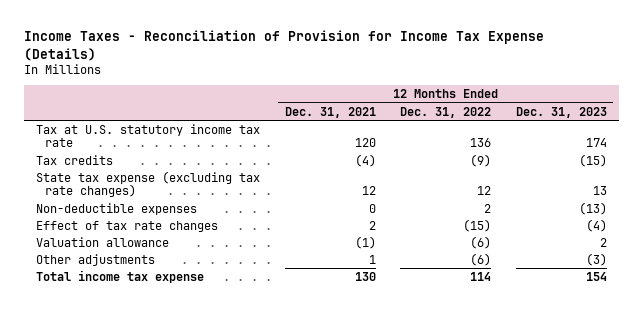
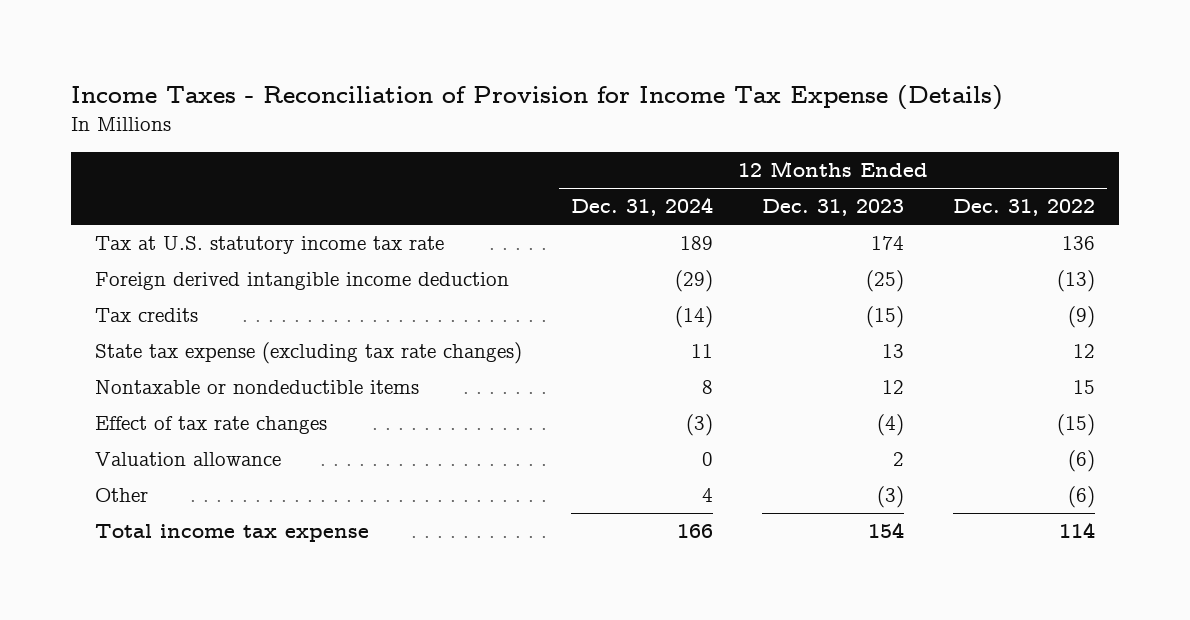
- | 12 Months Ended Dec. 31, 2021 | 12 Months Ended Dec. 31, 2022 | 12 Months Ended Dec. 31, 2023
+ | 12 Months Ended Dec. 31, 2024 | 12 Months Ended Dec. 31, 2023 | 12 Months Ended Dec. 31, 2022
+ Foreign derived intangible income deduction | (29) | (25) | (13)
- Non-deductible expenses | 0 | 2 | (13)
+ Nontaxable or nondeductible items | 8 | 12 | 15
- Other adjustments | 1 | (6) | (3)
+ Other | 4 | (3) | (6)

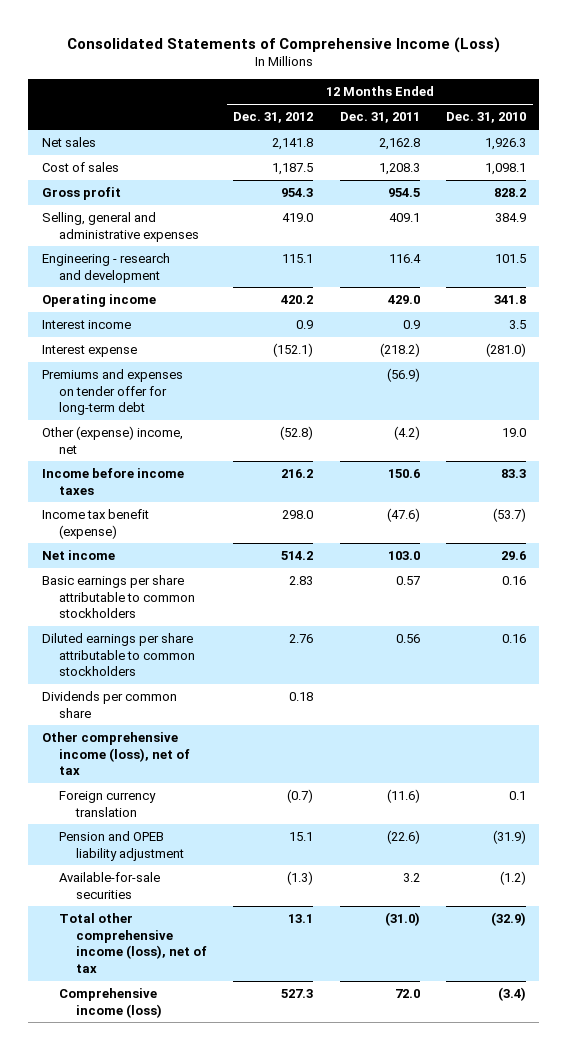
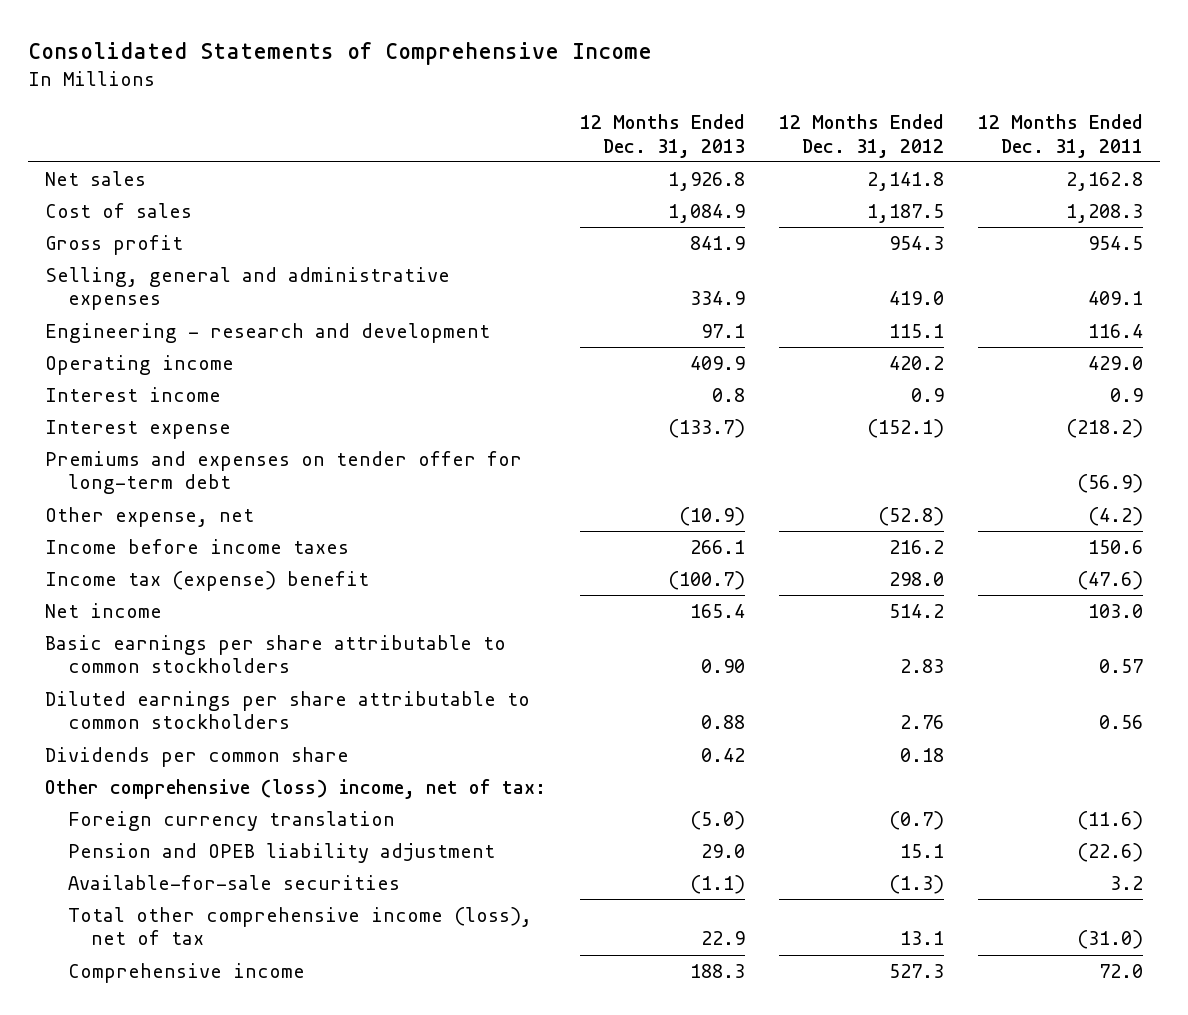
- Consolidated Statements of Comprehensive Income (Loss)
+ Consolidated Statements of Comprehensive Income
- | 12 Months Ended Dec. 31, 2012 | 12 Months Ended Dec. 31, 2011 | 12 Months Ended Dec. 31, 2010
+ | 12 Months Ended Dec. 31, 2013 | 12 Months Ended Dec. 31, 2012 | 12 Months Ended Dec. 31, 2011
- Other (expense) income, net | (52.8) | (4.2) | 19.0
+ Other expense, net | (10.9) | (52.8) | (4.2)
- Income tax benefit (expense) | 298.0 | (47.6) | (53.7)
+ Income tax (expense) benefit | (100.7) | 298.0 | (47.6)
- Other comprehensive income (loss), net of tax
+ Other comprehensive (loss) income, net of tax:
- Comprehensive income (loss) | 527.3 | 72.0 | (3.4)
+ Comprehensive income | 188.3 | 527.3 | 72.0

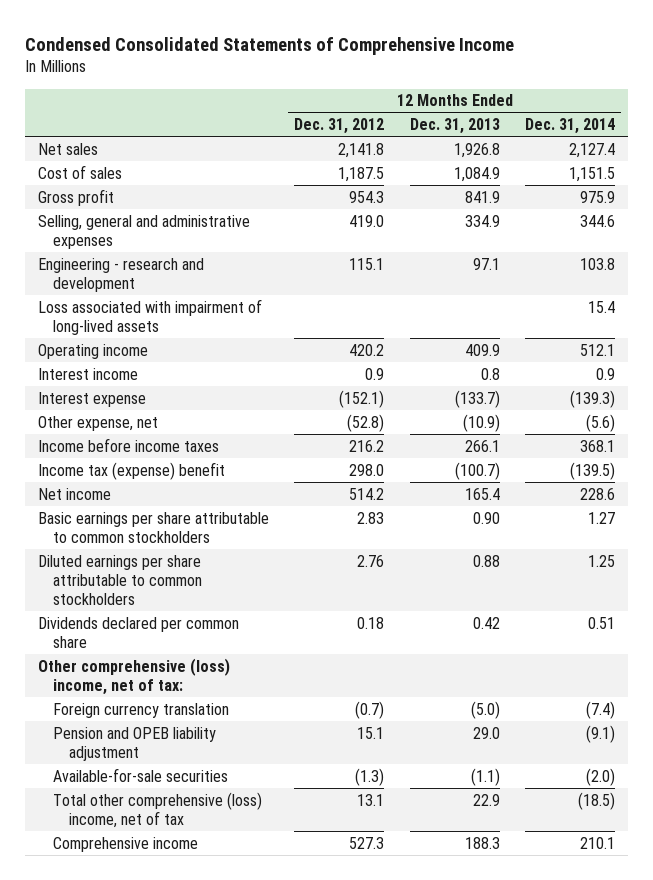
- Consolidated Statements of Comprehensive Income
+ Condensed Consolidated Statements of Comprehensive Income
- | 12 Months Ended Dec. 31, 2013 | 12 Months Ended Dec. 31, 2012 | 12 Months Ended Dec. 31, 2011
+ | 12 Months Ended Dec. 31, 2012 | 12 Months Ended Dec. 31, 2013 | 12 Months Ended Dec. 31, 2014
+ Loss associated with impairment of long-lived assets | | | 15.4
- Premiums and expenses on tender offer for long-term debt | | | (56.9)
- Dividends per common share | 0.42 | 0.18 |
+ Dividends declared per common share | 0.18 | 0.42 | 0.51
- Total other comprehensive income (loss), net of tax | 22.9 | 13.1 | (31.0)
+ Total other comprehensive (loss) income, net of tax | 13.1 | 22.9 | (18.5)

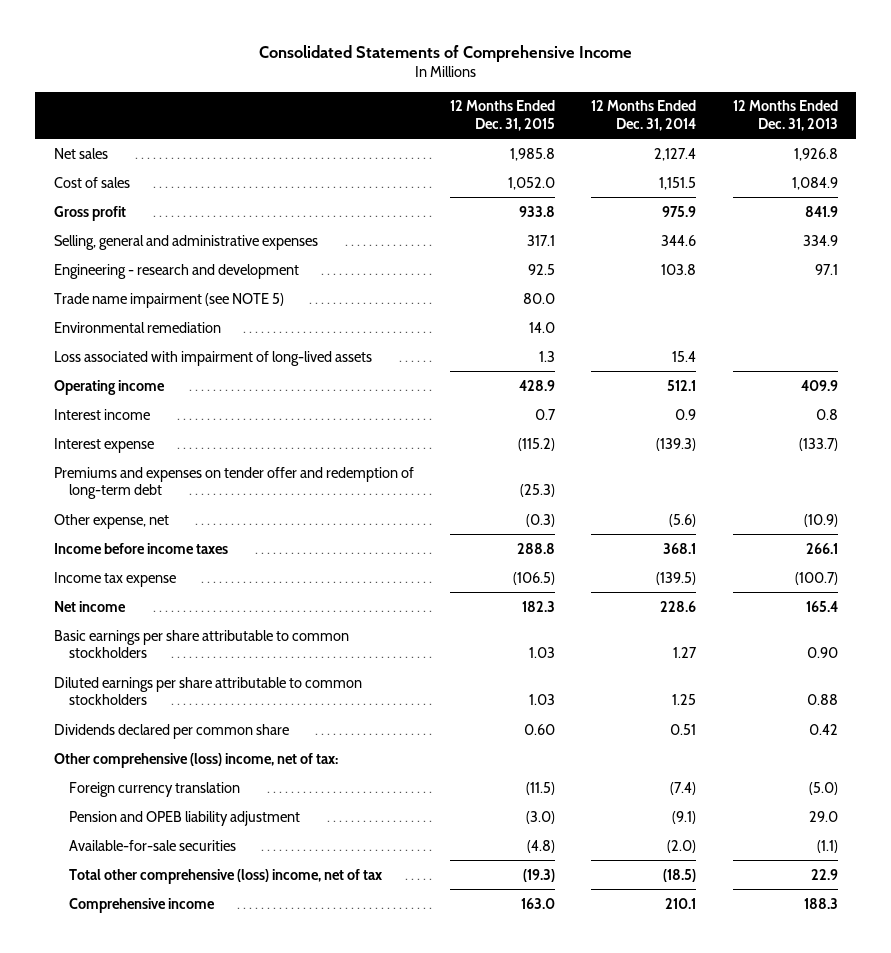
- Condensed Consolidated Statements of Comprehensive Income
+ Consolidated Statements of Comprehensive Income
- | 12 Months Ended Dec. 31, 2012 | 12 Months Ended Dec. 31, 2013 | 12 Months Ended Dec. 31, 2014
+ | 12 Months Ended Dec. 31, 2015 | 12 Months Ended Dec. 31, 2014 | 12 Months Ended Dec. 31, 2013
+ Trade name impairment (see NOTE 5) | 80.0 | |
+ Environmental remediation | 14.0 | |
+ Premiums and expenses on tender offer and redemption of long-term debt | (25.3) | |
- Income tax (expense) benefit | 298.0 | (100.7) | (139.5)
+ Income tax expense | (106.5) | (139.5) | (100.7)

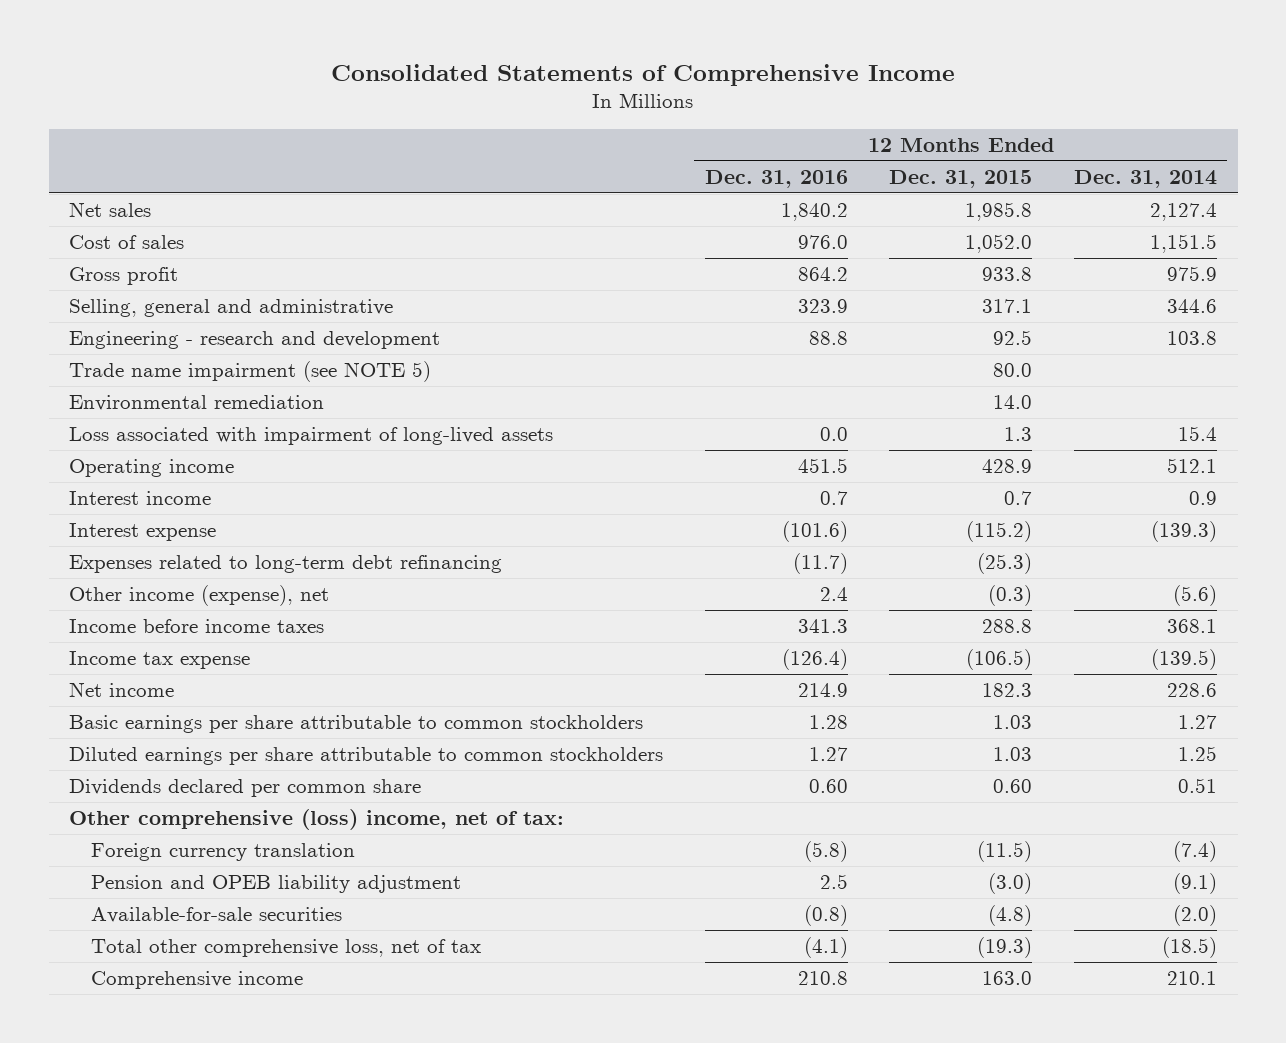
- | 12 Months Ended Dec. 31, 2015 | 12 Months Ended Dec. 31, 2014 | 12 Months Ended Dec. 31, 2013
+ | 12 Months Ended Dec. 31, 2016 | 12 Months Ended Dec. 31, 2015 | 12 Months Ended Dec. 31, 2014
- Selling, general and administrative expenses | 317.1 | 344.6 | 334.9
+ Selling, general and administrative | 323.9 | 317.1 | 344.6
- Premiums and expenses on tender offer and redemption of long-term debt | (25.3) | |
- Other expense, net | (0.3) | (5.6) | (10.9)
+ Expenses related to long-term debt refinancing | (11.7) | (25.3) |
+ Other income (expense), net | 2.4 | (0.3) | (5.6)
- Total other comprehensive (loss) income, net of tax | (19.3) | (18.5) | 22.9
+ Total other comprehensive loss, net of tax | (4.1) | (19.3) | (18.5)

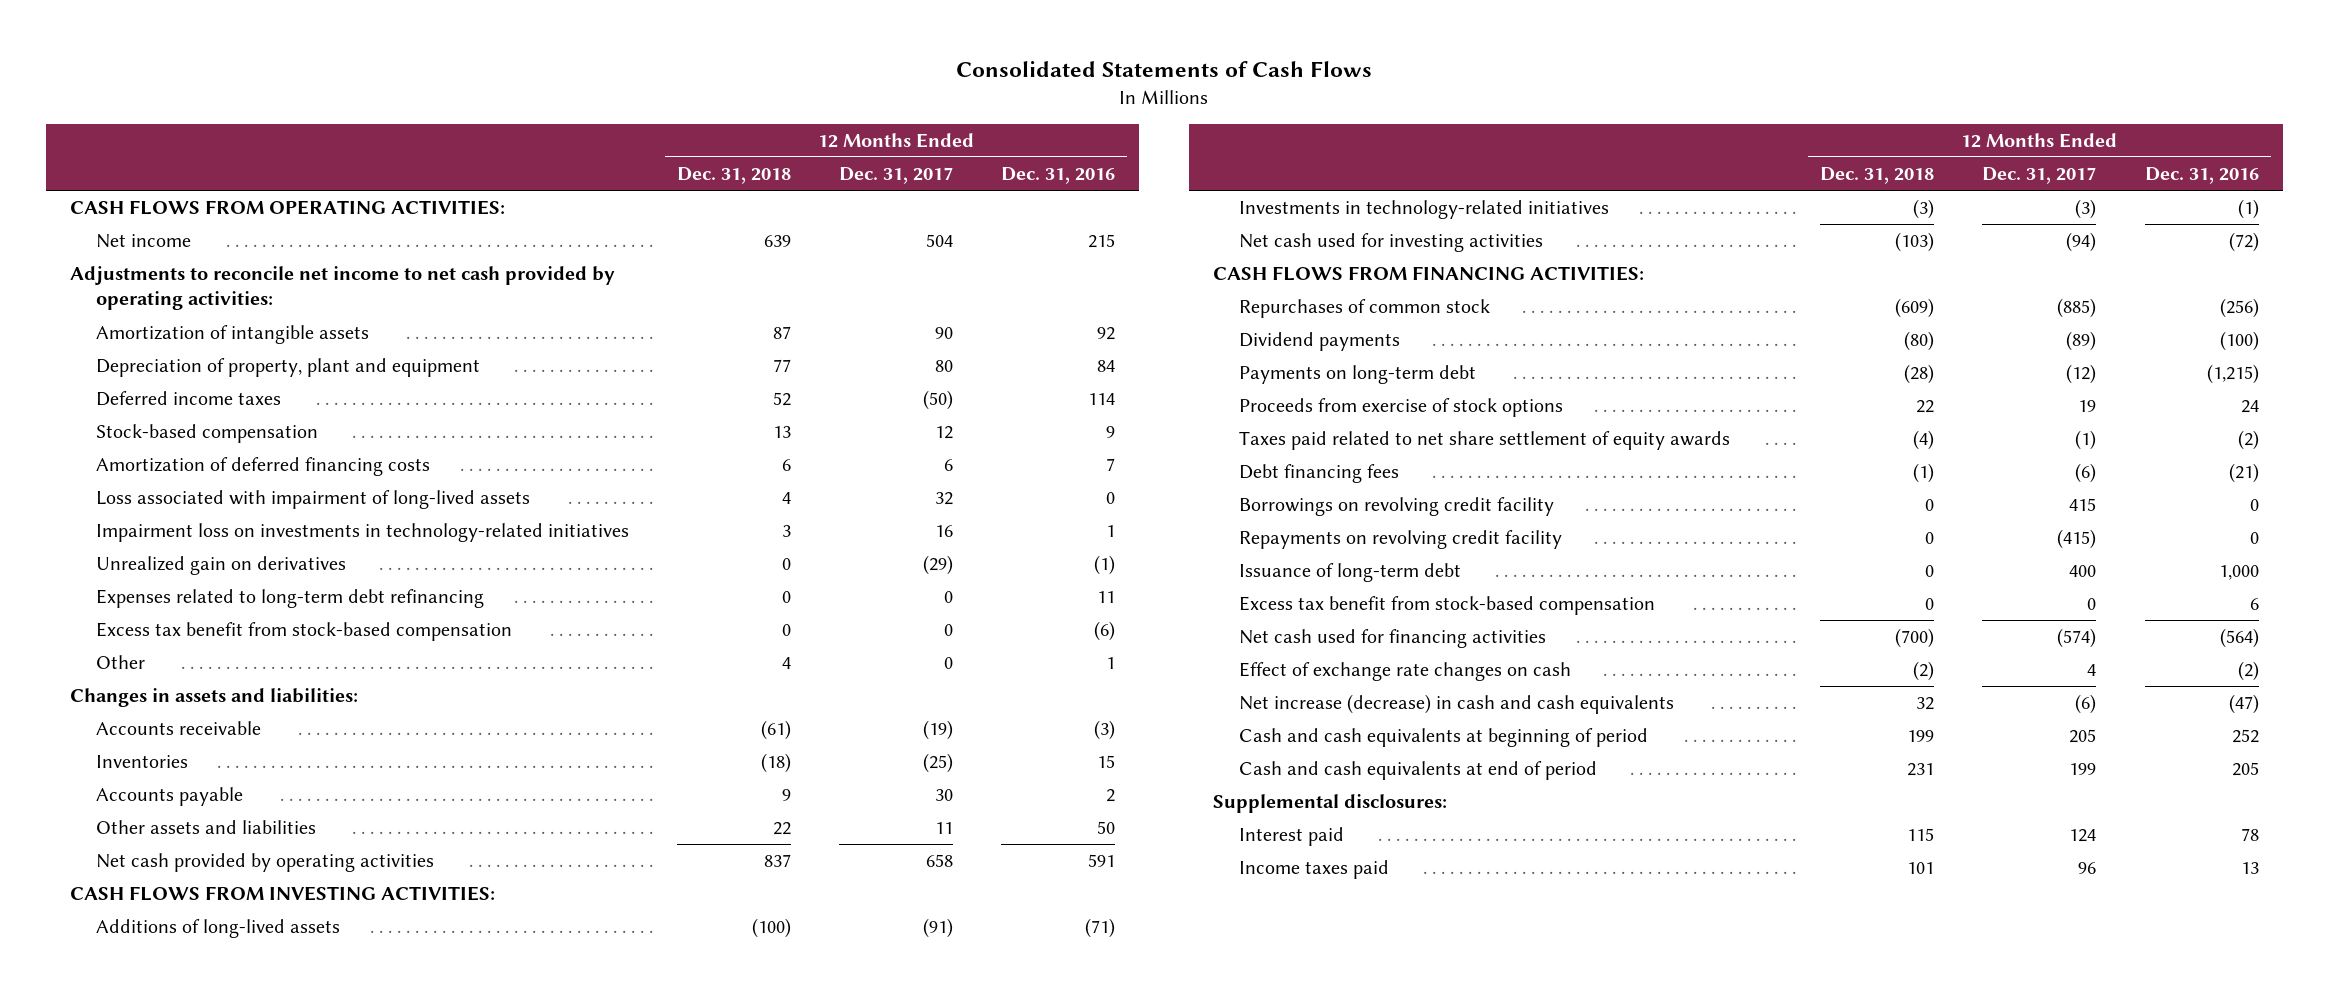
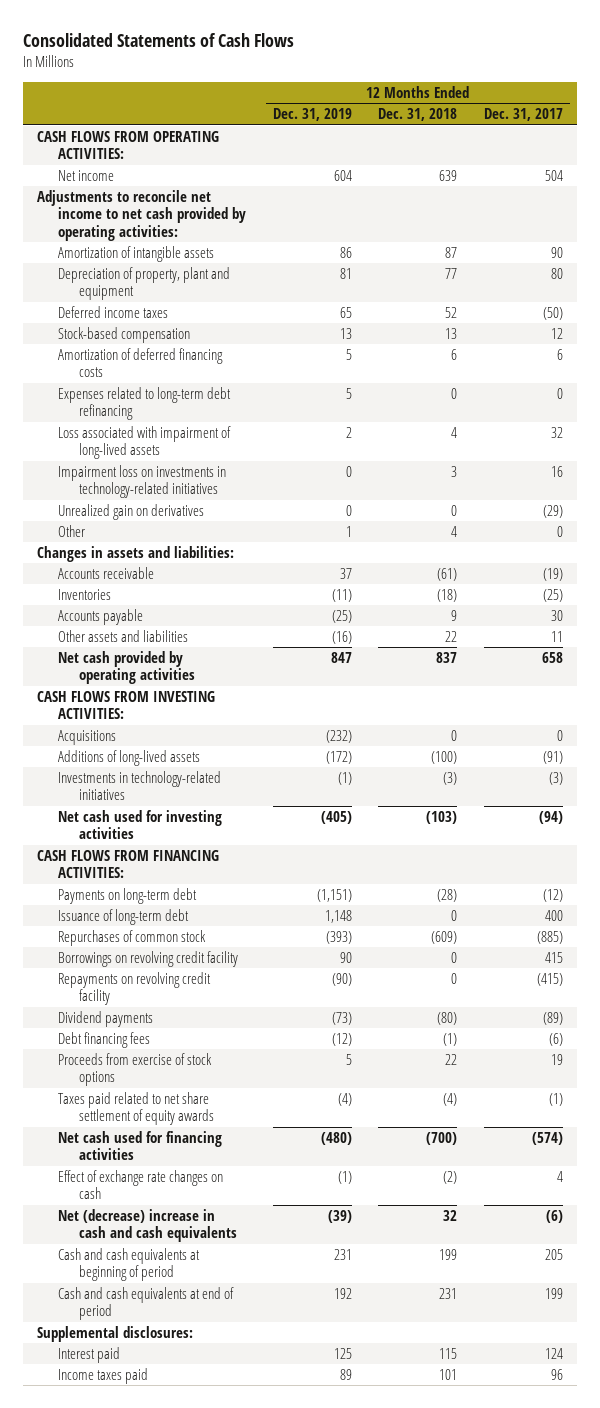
- | 12 Months Ended Dec. 31, 2018 | 12 Months Ended Dec. 31, 2017 | 12 Months Ended Dec. 31, 2016
+ | 12 Months Ended Dec. 31, 2019 | 12 Months Ended Dec. 31, 2018 | 12 Months Ended Dec. 31, 2017
moved up: Expenses related to long-term debt refinancing | 5 | 0 | 0
- Excess tax benefit from stock-based compensation | 0 | 0 | (6)
+ Acquisitions | (232) | 0 | 0
moved up: Payments on long-term debt | (1,151) | (28) | (12)
moved up: Issuance of long-term debt | 1,148 | 0 | 400
moved up: Borrowings on revolving credit facility | 90 | 0 | 415
moved up: Repayments on revolving credit facility | (90) | 0 | (415)
moved up: Debt financing fees | (12) | (1) | (6)
- Excess tax benefit from stock-based compensation | 0 | 0 | 6
- Net increase (decrease) in cash and cash equivalents | 32 | (6) | (47)
+ Net (decrease) increase in cash and cash equivalents | (39) | 32 | (6)

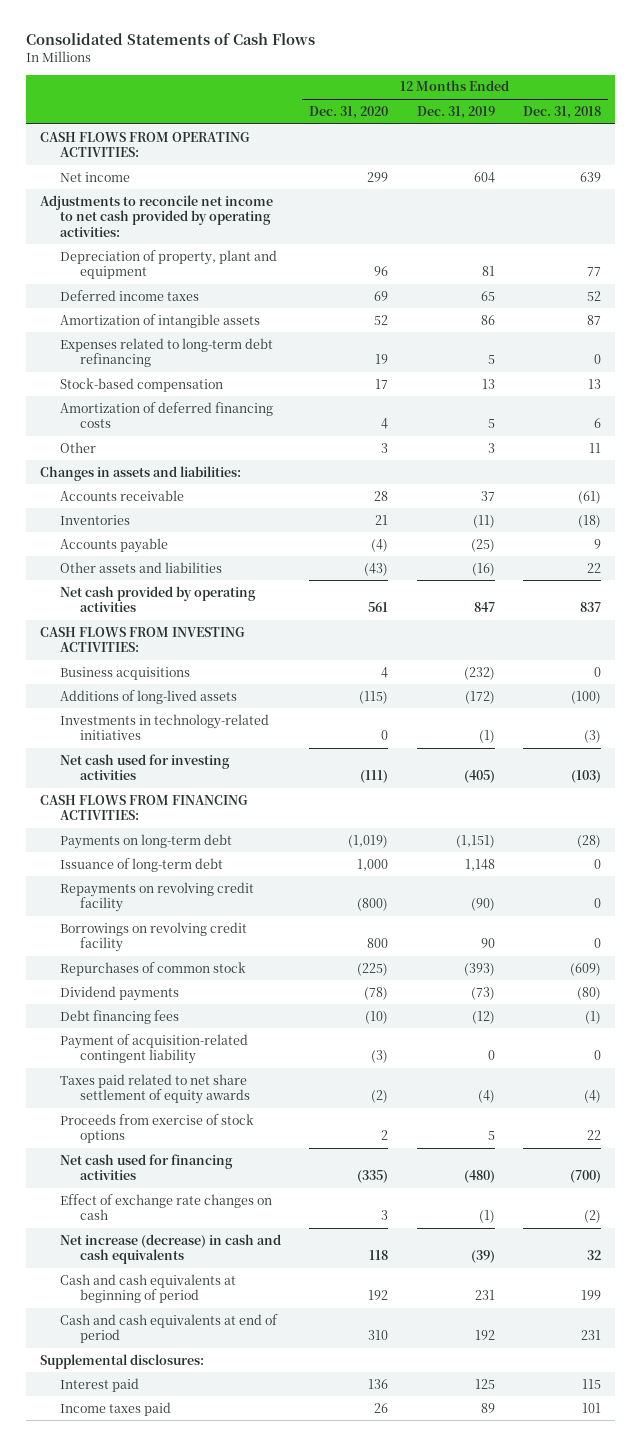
- | 12 Months Ended Dec. 31, 2019 | 12 Months Ended Dec. 31, 2018 | 12 Months Ended Dec. 31, 2017
+ | 12 Months Ended Dec. 31, 2020 | 12 Months Ended Dec. 31, 2019 | 12 Months Ended Dec. 31, 2018
moved down: Amortization of intangible assets | 52 | 86 | 87
moved up: Expenses related to long-term debt refinancing | 19 | 5 | 0
- Loss associated with impairment of long-lived assets | 2 | 4 | 32
- Impairment loss on investments in technology-related initiatives | 0 | 3 | 16
- Unrealized gain on derivatives | 0 | 0 | (29)
- Other | 1 | 4 | 0
+ Other | 3 | 3 | 11
- Acquisitions | (232) | 0 | 0
+ Business acquisitions | 4 | (232) | 0
moved down: Borrowings on revolving credit facility | 800 | 90 | 0
moved down: Repurchases of common stock | (225) | (393) | (609)
+ Payment of acquisition-related contingent liability | (3) | 0 | 0
moved down: Proceeds from exercise of stock options | 2 | 5 | 22
- Net (decrease) increase in cash and cash equivalents | (39) | 32 | (6)
+ Net increase (decrease) in cash and cash equivalents | 118 | (39) | 32

